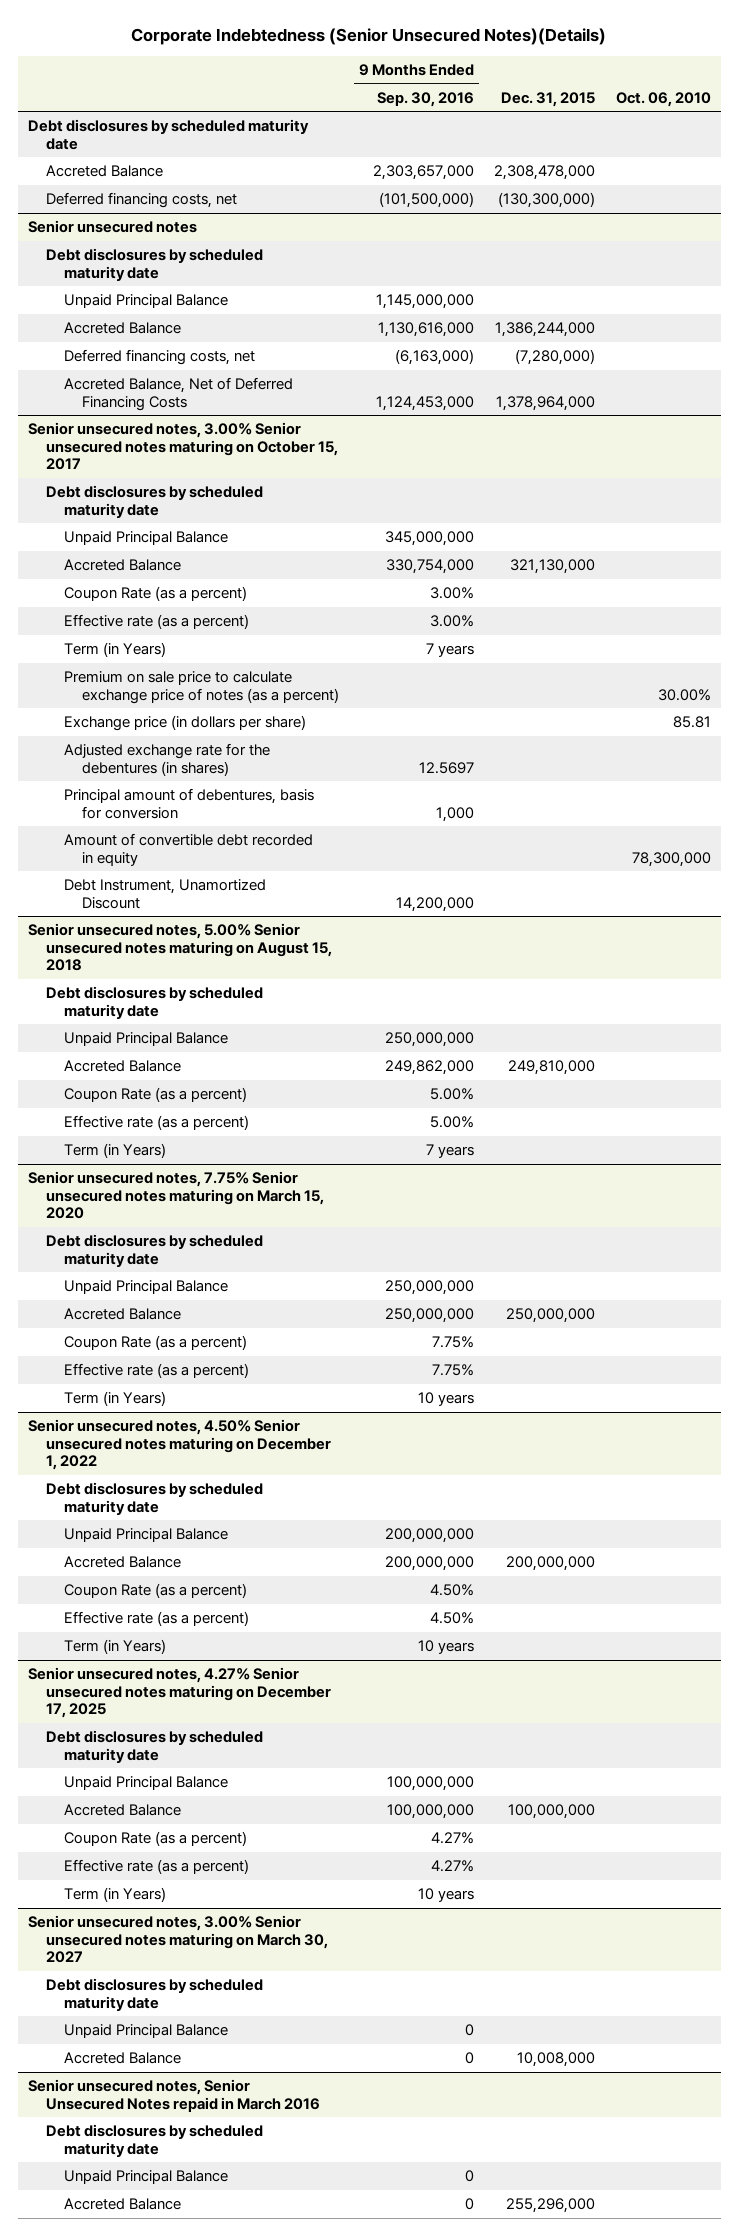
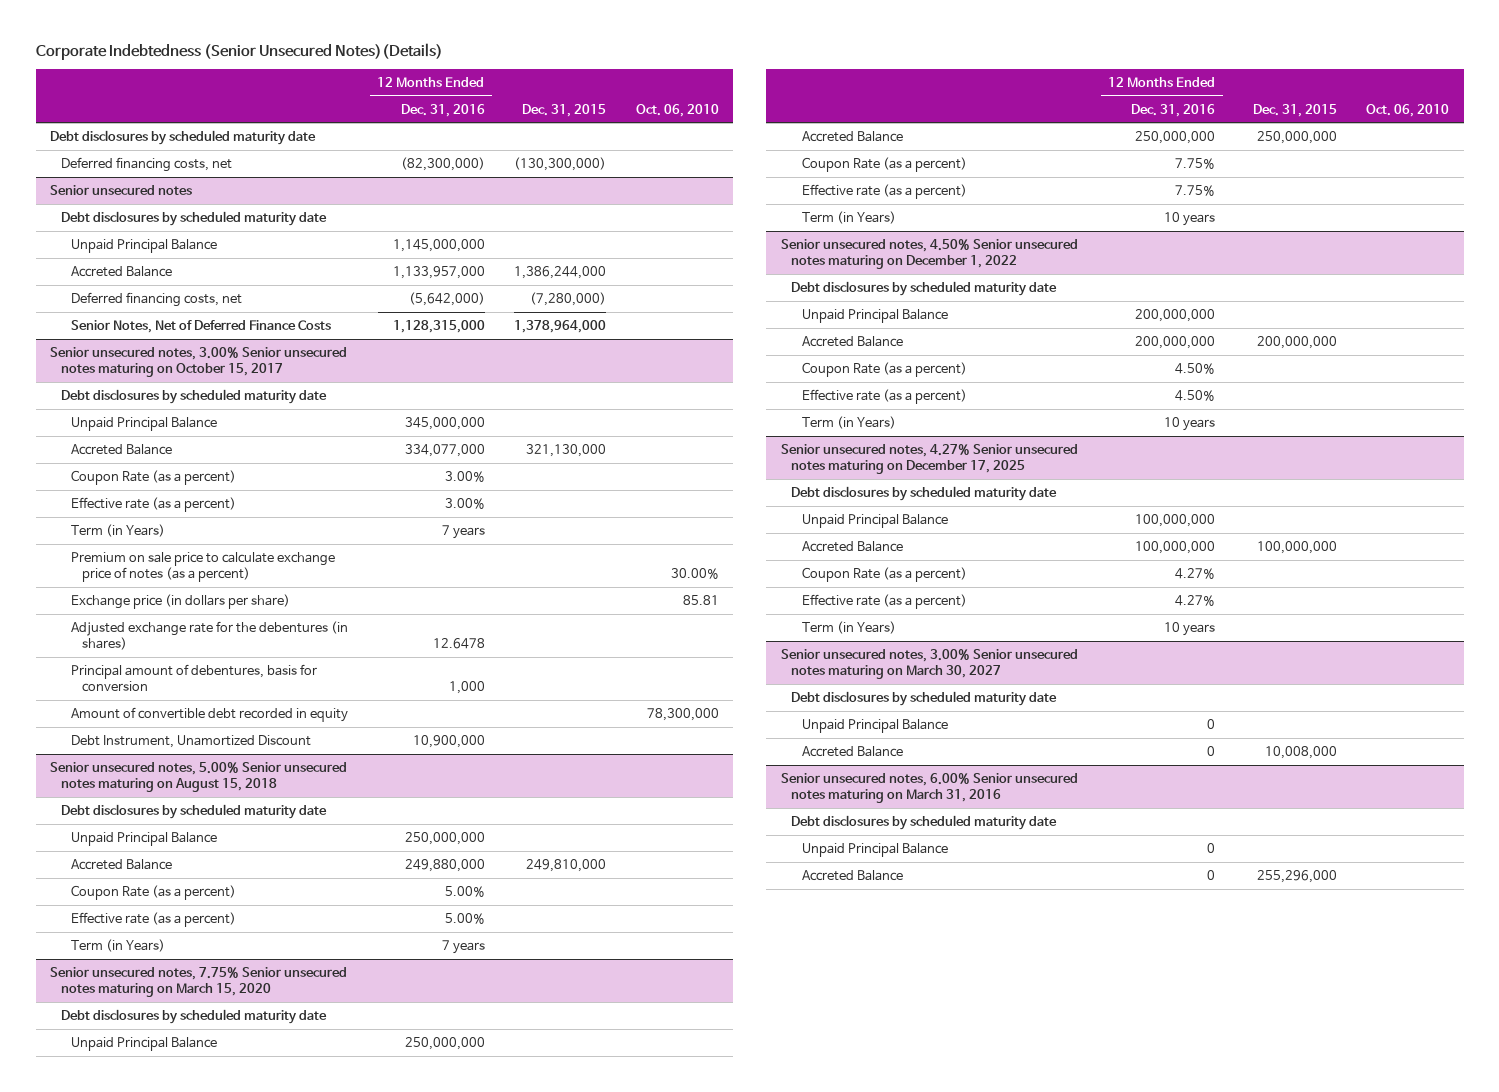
- | 9 Months Ended Sep. 30, 2016 | Dec. 31, 2015 | Oct. 06, 2010
+ | 12 Months Ended Dec. 31, 2016 | Dec. 31, 2015 | Oct. 06, 2010
- Accreted Balance | 2,303,657,000 | 2,308,478,000 |
@ Senior unsecured notes
- Accreted Balance, Net of Deferred Financing Costs | 1,124,453,000 | 1,378,964,000 |
+ Senior Notes, Net of Deferred Finance Costs | 1,128,315,000 | 1,378,964,000 |
- Senior unsecured notes, Senior Unsecured Notes repaid in March 2016
+ Senior unsecured notes, 6.00% Senior unsecured notes maturing on March 31, 2016

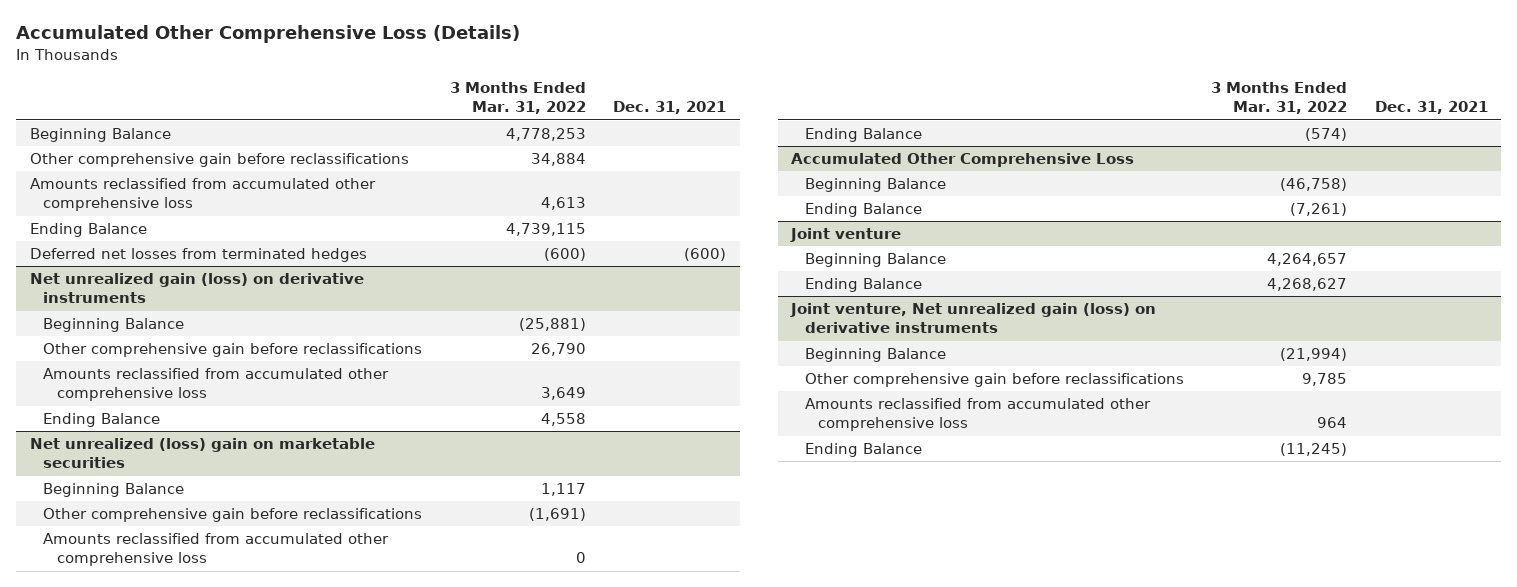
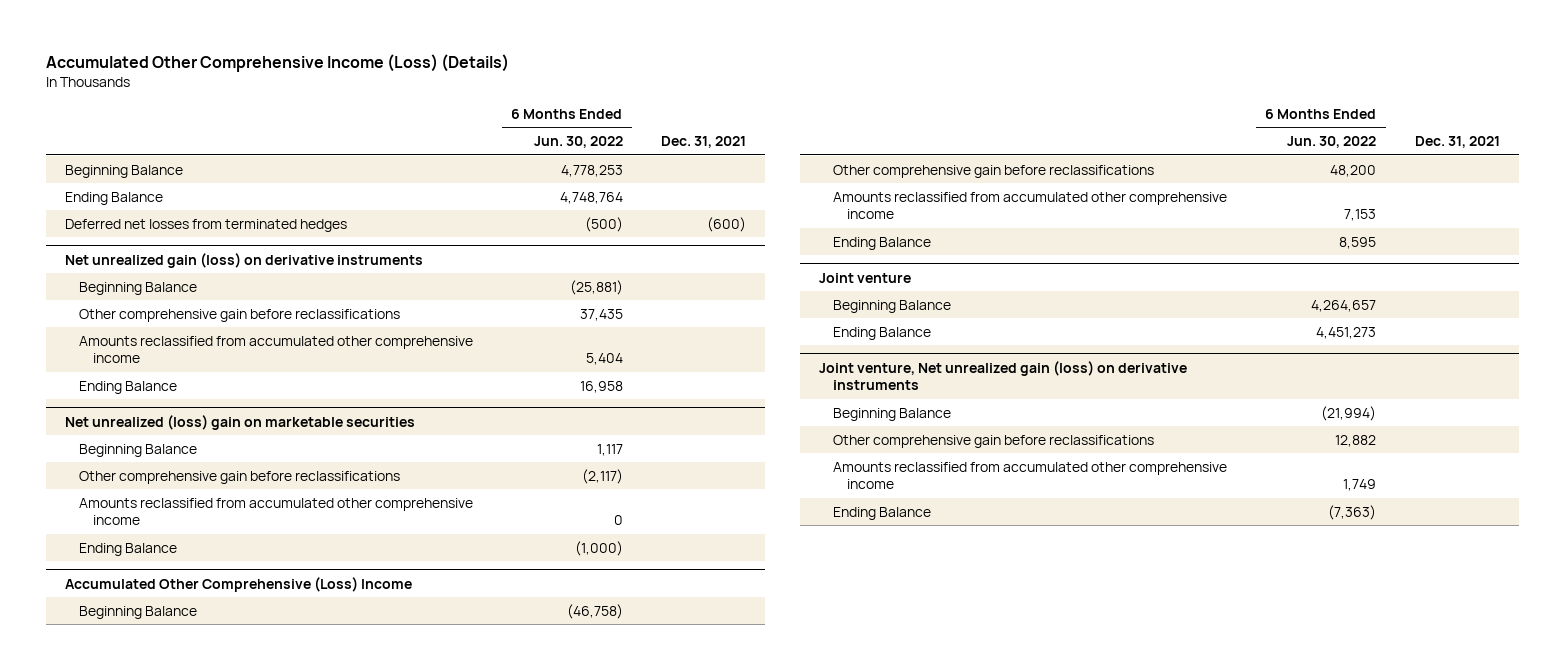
- Accumulated Other Comprehensive Loss (Details)
+ Accumulated Other Comprehensive Income (Loss) (Details)
- | 3 Months Ended Mar. 31, 2022 | Dec. 31, 2021
+ | 6 Months Ended Jun. 30, 2022 | Dec. 31, 2021
- Other comprehensive gain before reclassifications | 34,884 |
- Amounts reclassified from accumulated other comprehensive loss | 4,613 |
@ Net unrealized gain (loss) on derivative instruments
- Amounts reclassified from accumulated other comprehensive loss | 3,649 |
+ Amounts reclassified from accumulated other comprehensive income | 5,404 |
@ Net unrealized (loss) gain on marketable securities
- Amounts reclassified from accumulated other comprehensive loss | 0 |
+ Amounts reclassified from accumulated other comprehensive income | 0 |
- Accumulated Other Comprehensive Loss
- Beginning Balance | (46,758) |
- Ending Balance | (7,261) |
+ Accumulated Other Comprehensive (Loss) Income
+ Beginning Balance | (46,758) |
+ Other comprehensive gain before reclassifications | 48,200 |
+ Amounts reclassified from accumulated other comprehensive income | 7,153 |
+ Ending Balance | 8,595 |
@ Joint venture, Net unrealized gain (loss) on derivative instruments
- Amounts reclassified from accumulated other comprehensive loss | 964 |
+ Amounts reclassified from accumulated other comprehensive income | 1,749 |

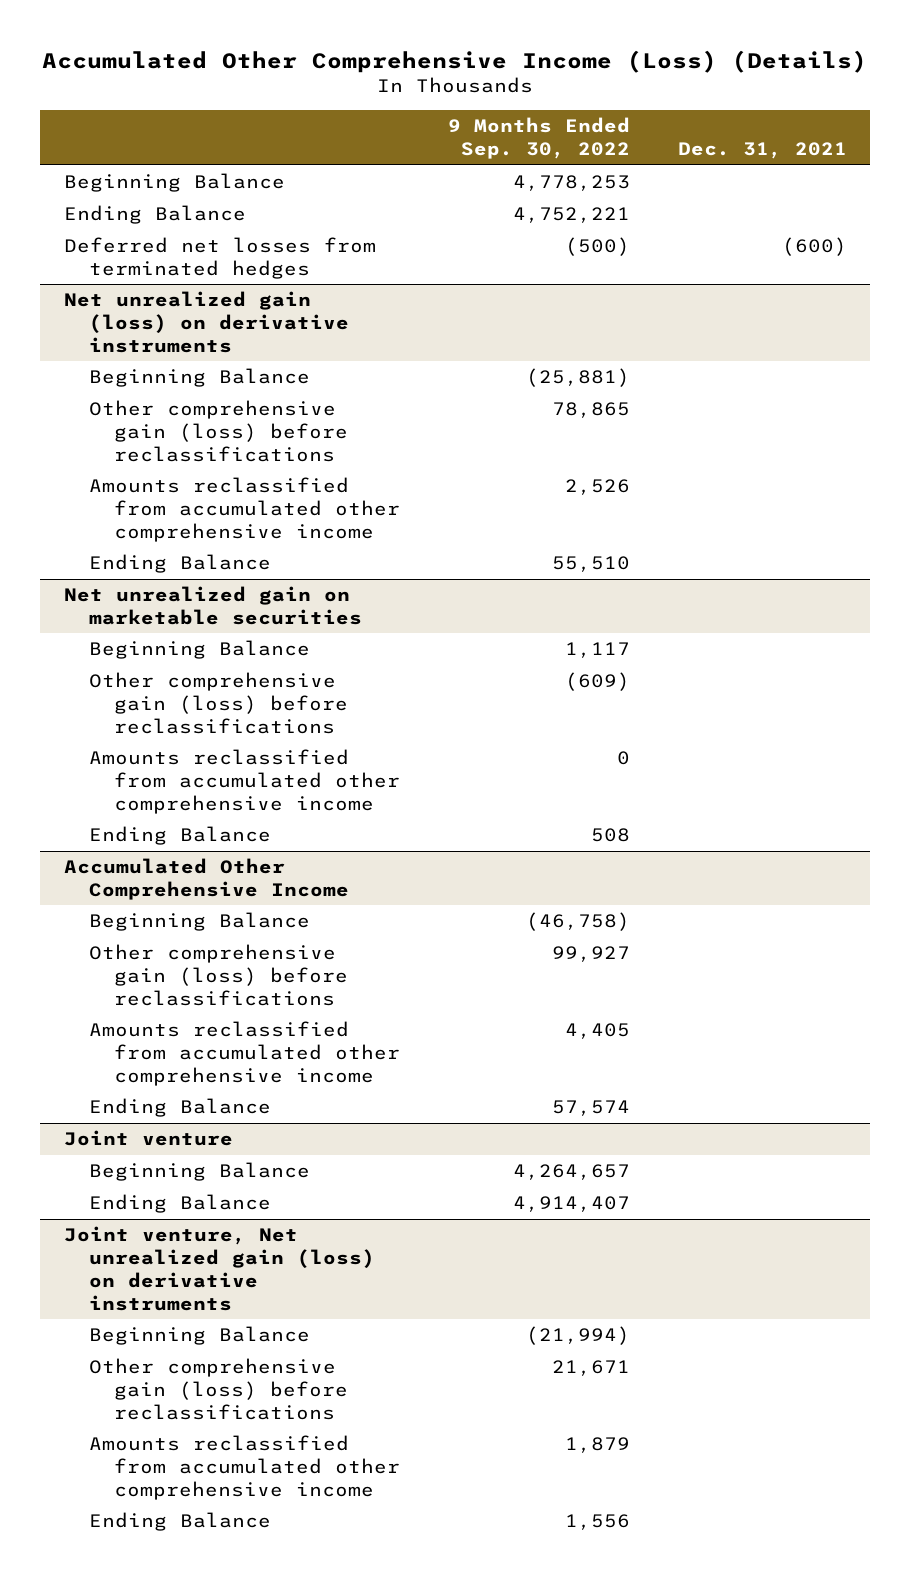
- | 6 Months Ended Jun. 30, 2022 | Dec. 31, 2021
+ | 9 Months Ended Sep. 30, 2022 | Dec. 31, 2021
@ Net unrealized gain (loss) on derivative instruments
- Other comprehensive gain before reclassifications | 37,435 |
+ Other comprehensive gain (loss) before reclassifications | 78,865 |
- Net unrealized (loss) gain on marketable securities
+ Net unrealized gain on marketable securities
- Other comprehensive gain before reclassifications | (2,117) |
+ Other comprehensive gain (loss) before reclassifications | (609) |
- Accumulated Other Comprehensive (Loss) Income
+ Accumulated Other Comprehensive Income
- Other comprehensive gain before reclassifications | 48,200 |
+ Other comprehensive gain (loss) before reclassifications | 99,927 |
@ Joint venture, Net unrealized gain (loss) on derivative instruments
- Other comprehensive gain before reclassifications | 12,882 |
+ Other comprehensive gain (loss) before reclassifications | 21,671 |

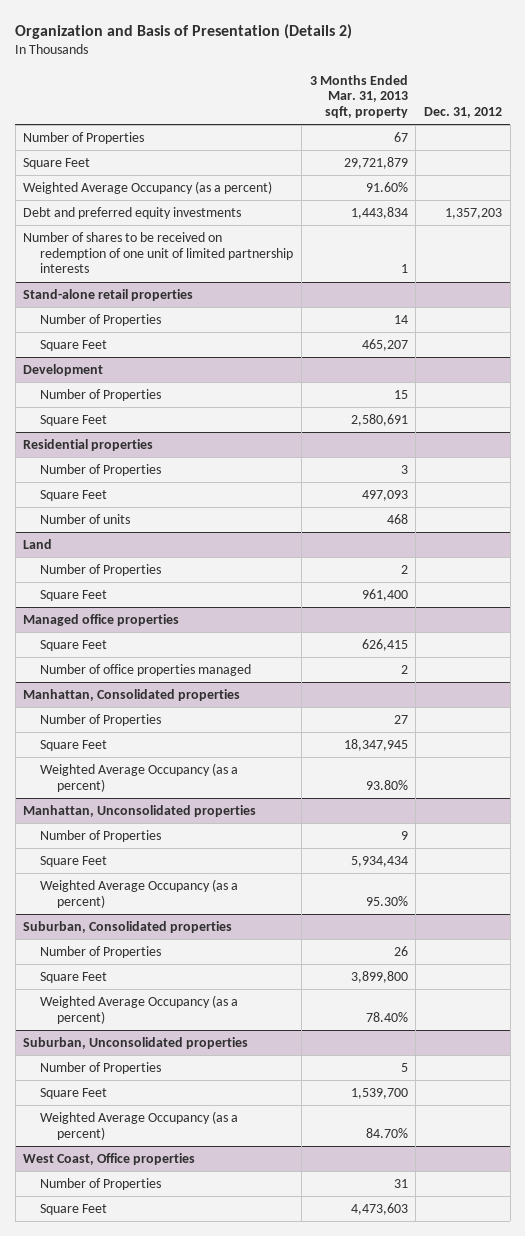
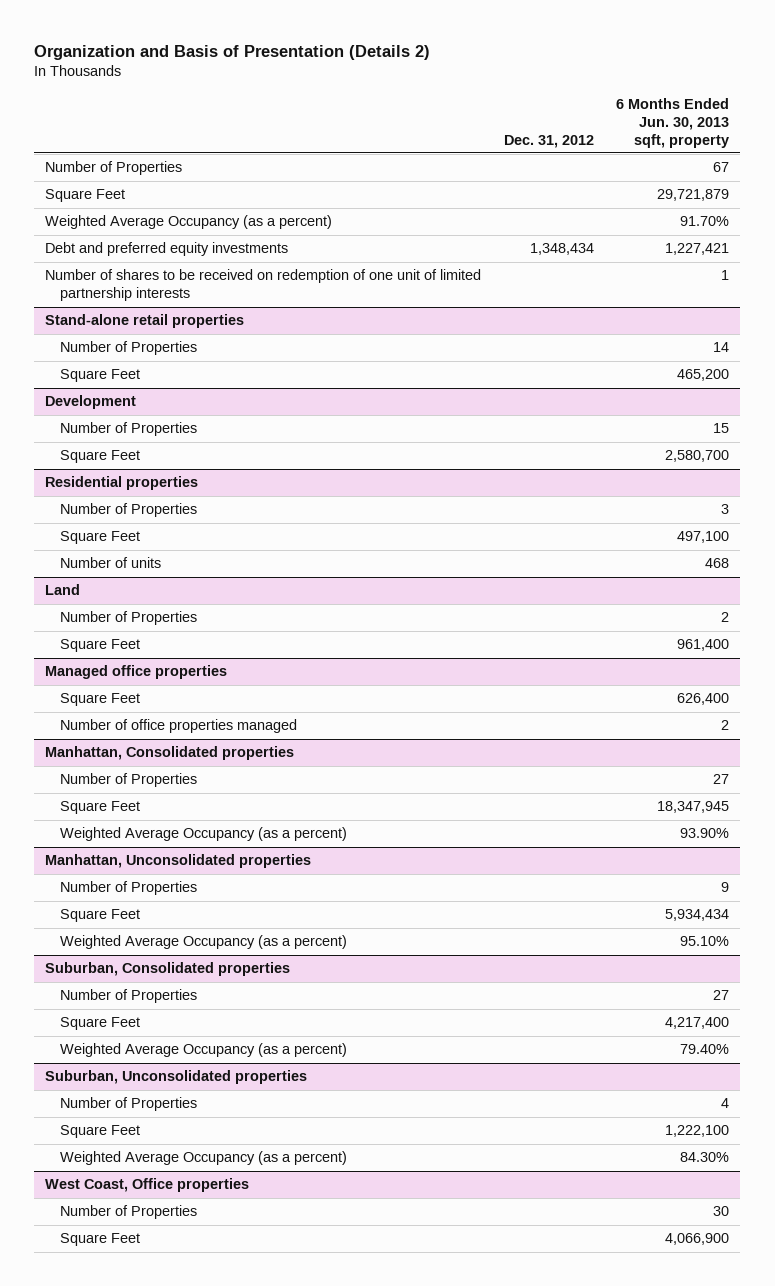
- | 3 Months Ended Mar. 31, 2013 sqft, property | Dec. 31, 2012
+ | Dec. 31, 2012 | 6 Months Ended Jun. 30, 2013 sqft, property
- Debt and preferred equity investments | 1,443,834 | 1,357,203
+ Debt and preferred equity investments | 1,348,434 | 1,227,421

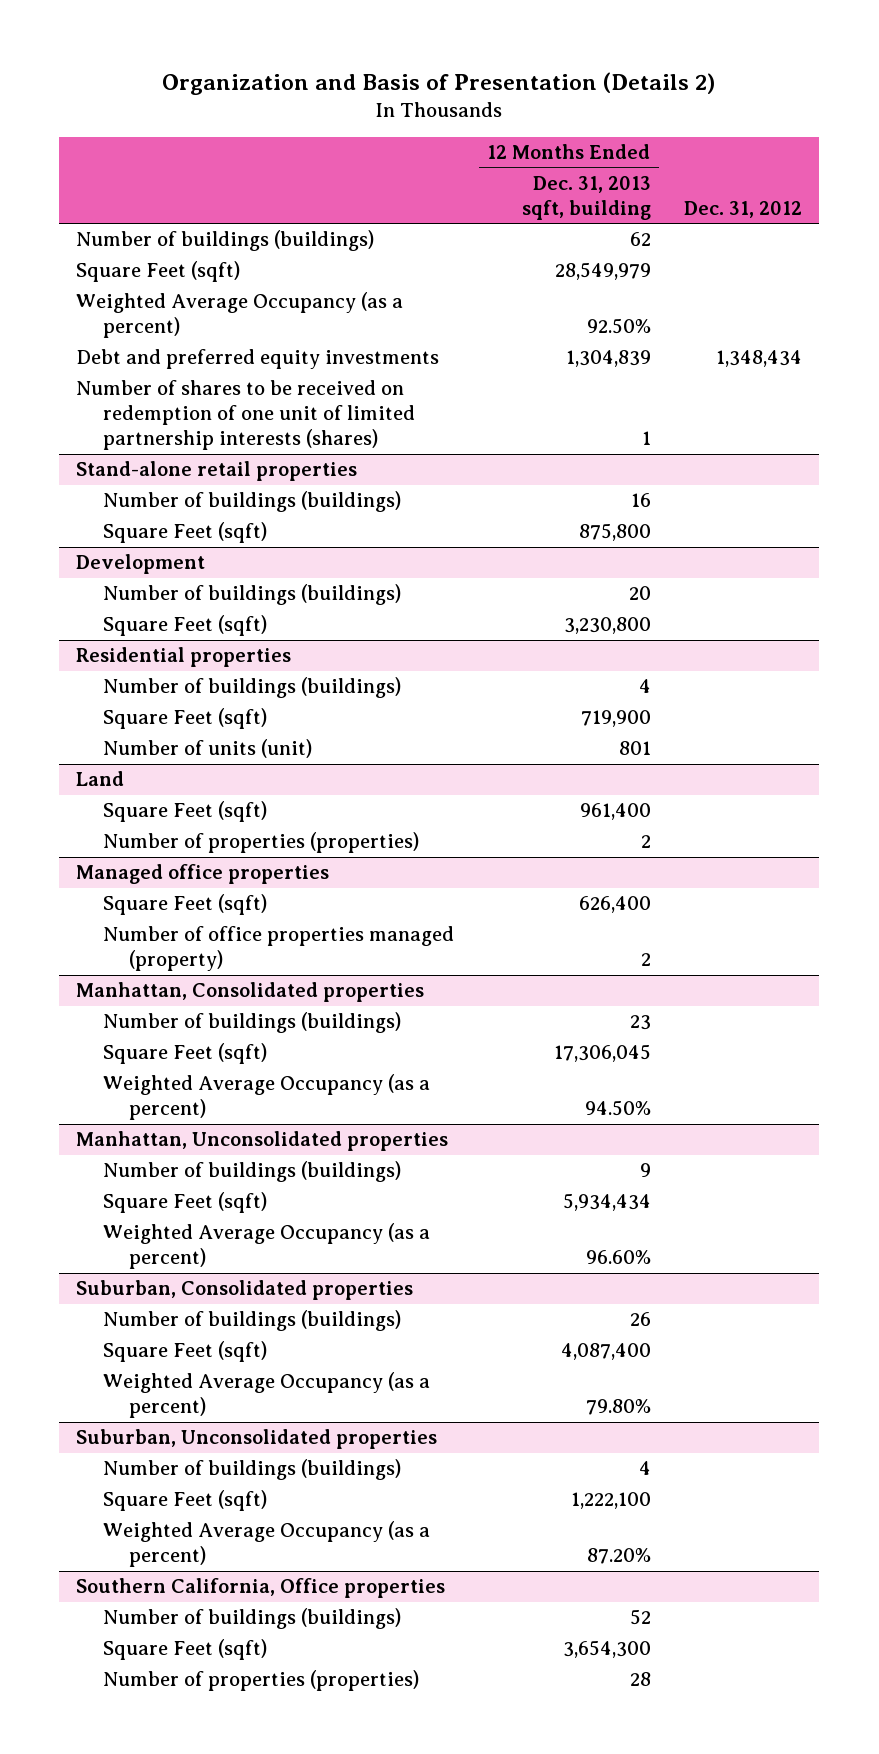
- | Dec. 31, 2012 | 6 Months Ended Jun. 30, 2013 sqft, property
+ | 12 Months Ended Dec. 31, 2013 sqft, building | Dec. 31, 2012
- Number of Properties | | 67
- Square Feet | | 29,721,879
+ Number of buildings (buildings) | 62 |
+ Square Feet (sqft) | 28,549,979 |
- Number of shares to be received on redemption of one unit of limited partnership interests | | 1
+ Number of shares to be received on redemption of one unit of limited partnership interests (shares) | 1 |
@ Stand-alone retail properties
- Number of Properties | | 14
- Square Feet | | 465,200
+ Number of buildings (buildings) | 16 |
+ Square Feet (sqft) | 875,800 |
@ Development
- Number of Properties | | 15
- Square Feet | | 2,580,700
+ Number of buildings (buildings) | 20 |
+ Square Feet (sqft) | 3,230,800 |
@ Residential properties
- Number of Properties | | 3
- Square Feet | | 497,100
- Number of units | | 468
+ Number of buildings (buildings) | 4 |
+ Square Feet (sqft) | 719,900 |
+ Number of units (unit) | 801 |
@ Land
- Number of Properties | | 2
- Square Feet | | 961,400
+ Square Feet (sqft) | 961,400 |
+ Number of properties (properties) | 2 |
@ Managed office properties
- Square Feet | | 626,400
- Number of office properties managed | | 2
+ Square Feet (sqft) | 626,400 |
+ Number of office properties managed (property) | 2 |
@ Manhattan, Consolidated properties
- Number of Properties | | 27
- Square Feet | | 18,347,945
+ Number of buildings (buildings) | 23 |
+ Square Feet (sqft) | 17,306,045 |
@ Manhattan, Unconsolidated properties
- Number of Properties | | 9
- Square Feet | | 5,934,434
+ Number of buildings (buildings) | 9 |
+ Square Feet (sqft) | 5,934,434 |
@ Suburban, Consolidated properties
- Number of Properties | | 27
- Square Feet | | 4,217,400
+ Number of buildings (buildings) | 26 |
+ Square Feet (sqft) | 4,087,400 |
@ Suburban, Unconsolidated properties
- Number of Properties | | 4
- Square Feet | | 1,222,100
+ Number of buildings (buildings) | 4 |
+ Square Feet (sqft) | 1,222,100 |
- West Coast, Office properties
- Number of Properties | | 30
- Square Feet | | 4,066,900
+ Southern California, Office properties
+ Number of buildings (buildings) | 52 |
+ Square Feet (sqft) | 3,654,300 |
+ Number of properties (properties) | 28 |

